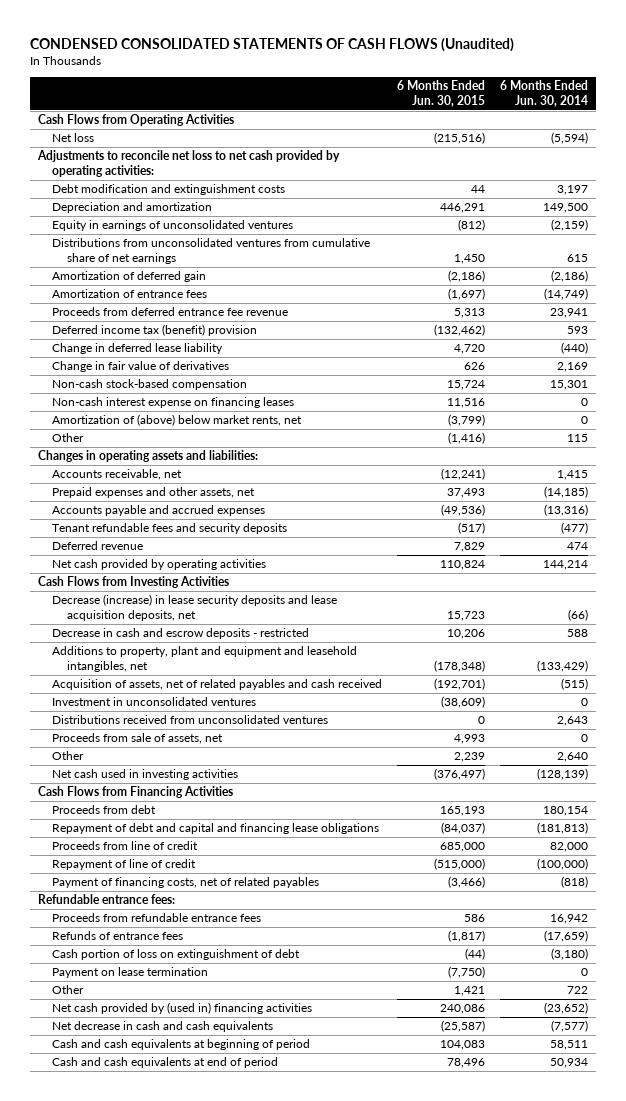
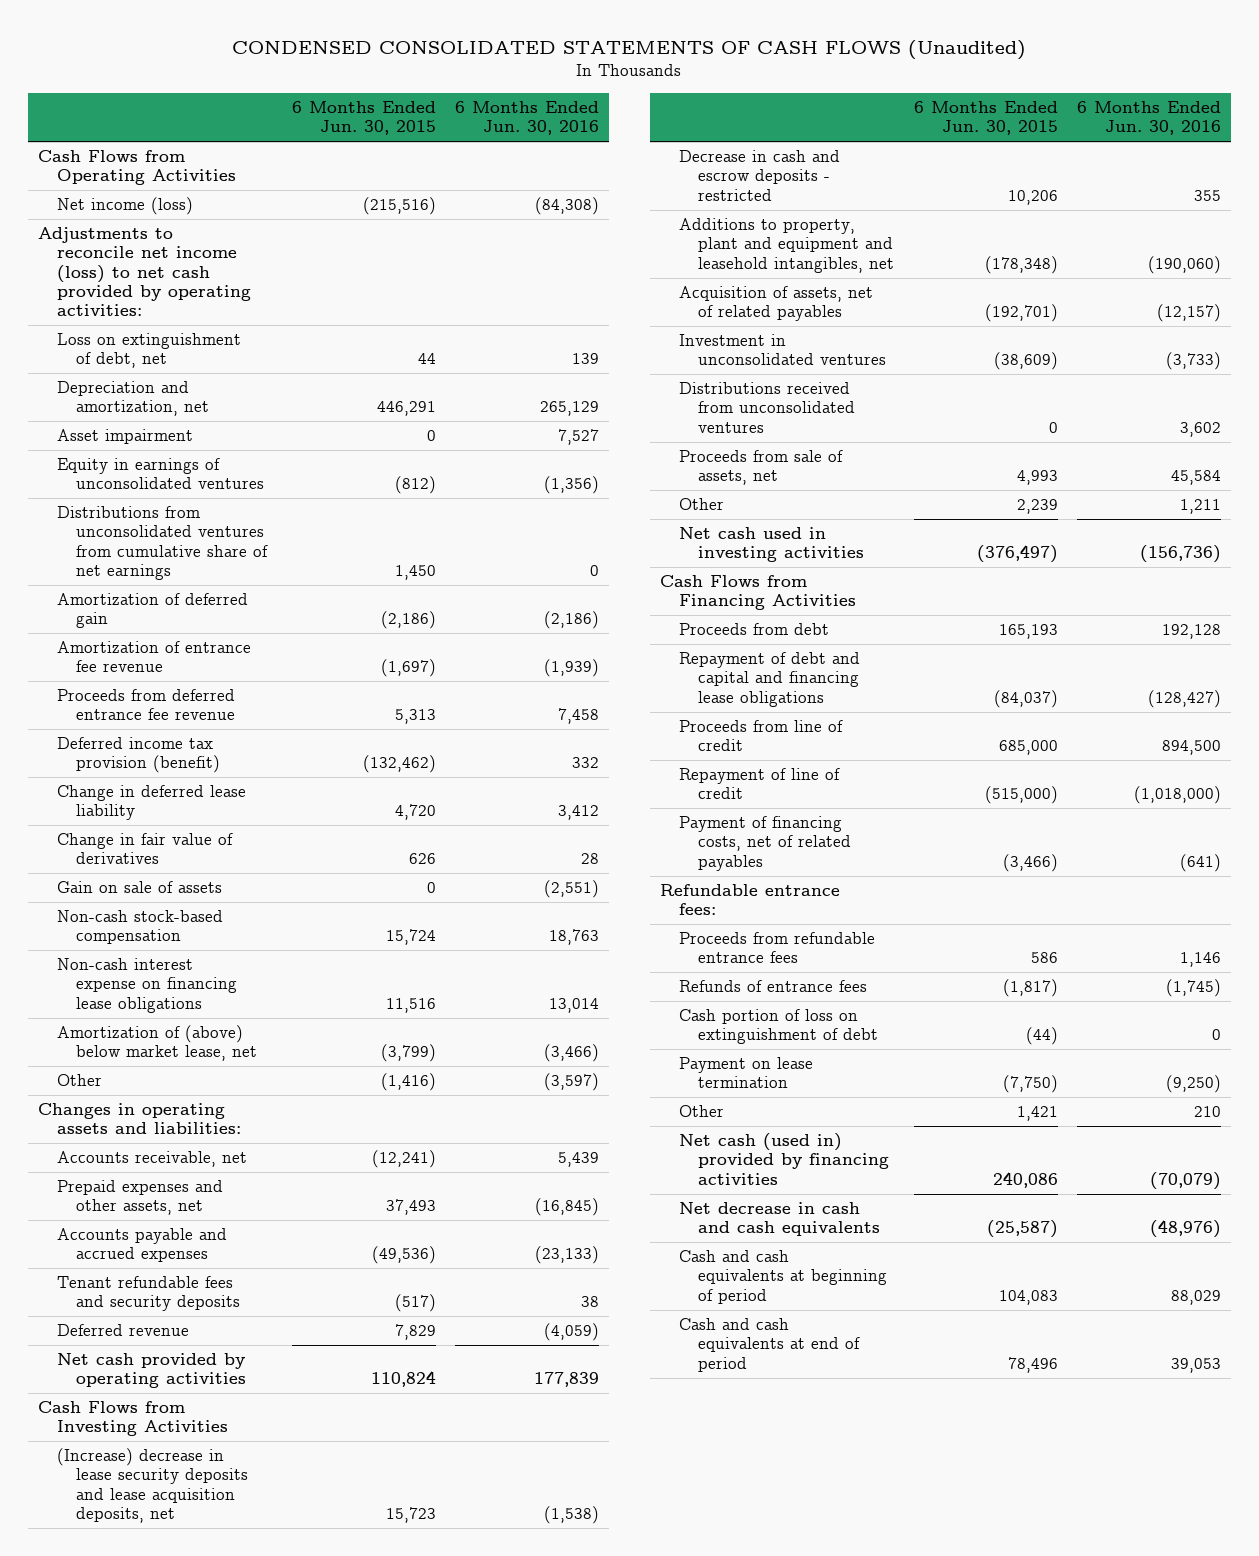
- | 6 Months Ended Jun. 30, 2015 | 6 Months Ended Jun. 30, 2014
+ | 6 Months Ended Jun. 30, 2015 | 6 Months Ended Jun. 30, 2016
- Net loss | (215,516) | (5,594)
- Adjustments to reconcile net loss to net cash provided by operating activities:
- Debt modification and extinguishment costs | 44 | 3,197
- Depreciation and amortization | 446,291 | 149,500
+ Net income (loss) | (215,516) | (84,308)
+ Adjustments to reconcile net income (loss) to net cash provided by operating activities:
+ Loss on extinguishment of debt, net | 44 | 139
+ Depreciation and amortization, net | 446,291 | 265,129
+ Asset impairment | 0 | 7,527
- Amortization of entrance fees | (1,697) | (14,749)
+ Amortization of entrance fee revenue | (1,697) | (1,939)
- Deferred income tax (benefit) provision | (132,462) | 593
+ Deferred income tax provision (benefit) | (132,462) | 332
+ Gain on sale of assets | 0 | (2,551)
- Non-cash interest expense on financing leases | 11,516 | 0
- Amortization of (above) below market rents, net | (3,799) | 0
+ Non-cash interest expense on financing lease obligations | 11,516 | 13,014
+ Amortization of (above) below market lease, net | (3,799) | (3,466)
- Decrease (increase) in lease security deposits and lease acquisition deposits, net | 15,723 | (66)
+ (Increase) decrease in lease security deposits and lease acquisition deposits, net | 15,723 | (1,538)
- Acquisition of assets, net of related payables and cash received | (192,701) | (515)
+ Acquisition of assets, net of related payables | (192,701) | (12,157)
- Net cash provided by (used in) financing activities | 240,086 | (23,652)
+ Net cash (used in) provided by financing activities | 240,086 | (70,079)

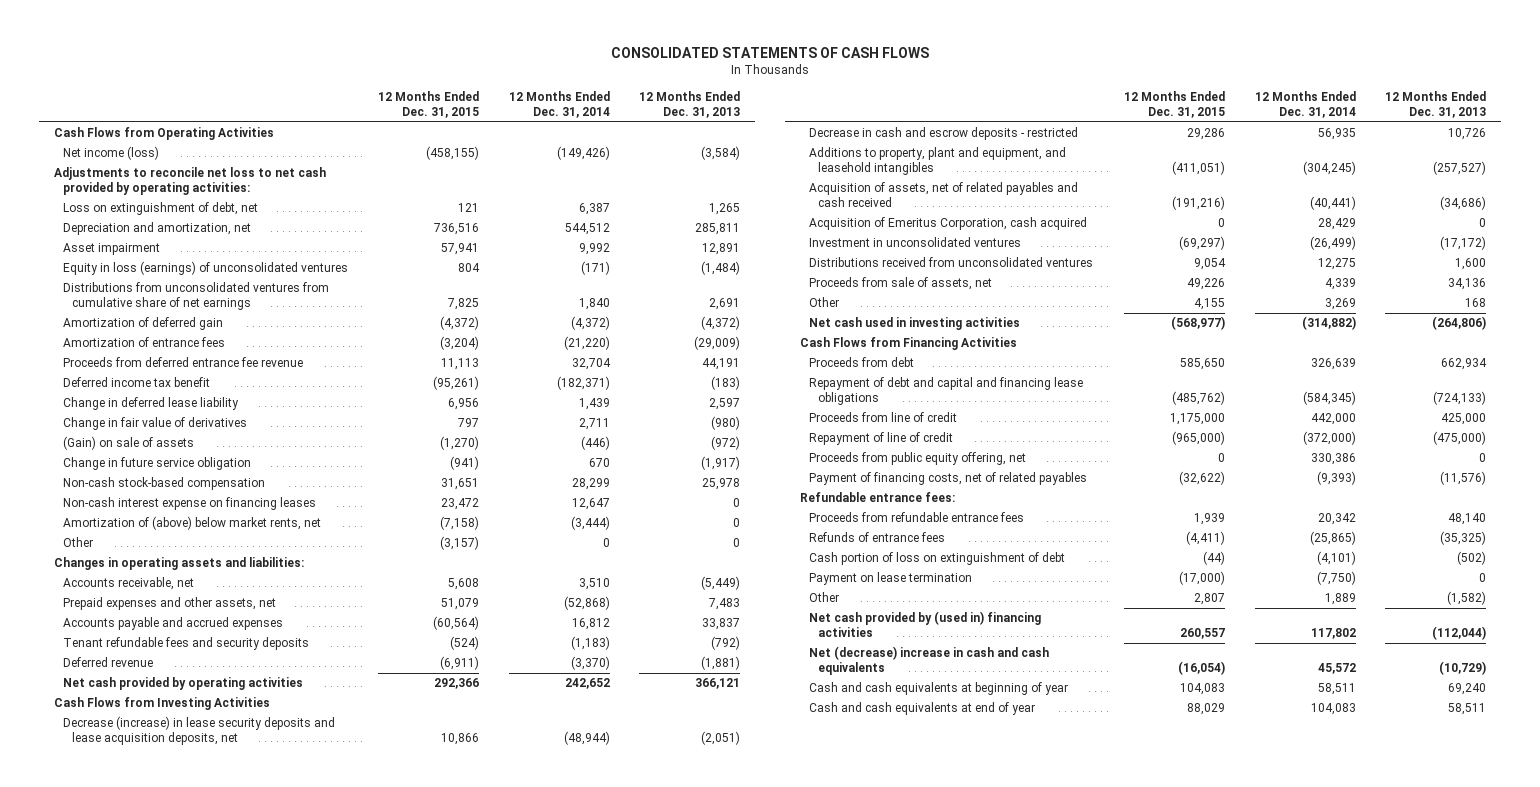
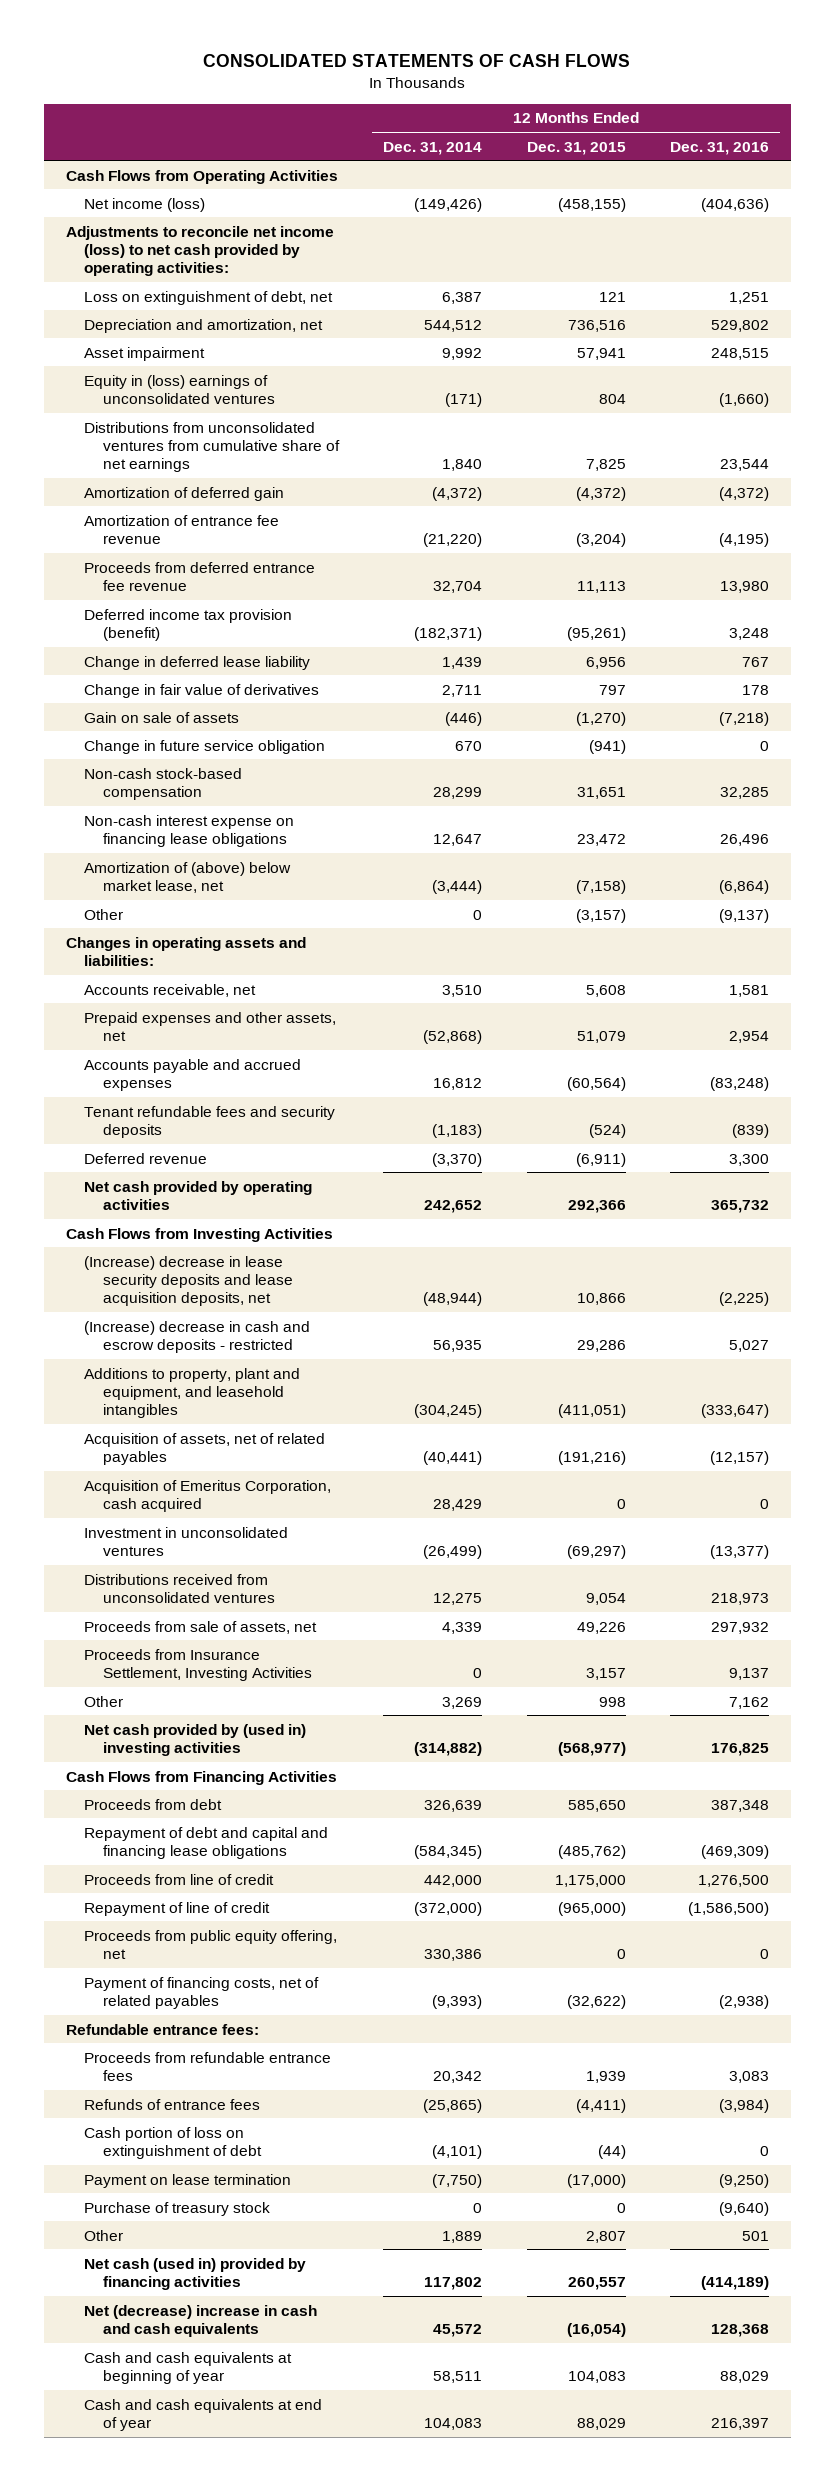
- | 12 Months Ended Dec. 31, 2015 | 12 Months Ended Dec. 31, 2014 | 12 Months Ended Dec. 31, 2013
+ | 12 Months Ended Dec. 31, 2014 | 12 Months Ended Dec. 31, 2015 | 12 Months Ended Dec. 31, 2016
- Adjustments to reconcile net loss to net cash provided by operating activities:
+ Adjustments to reconcile net income (loss) to net cash provided by operating activities:
- Equity in loss (earnings) of unconsolidated ventures | 804 | (171) | (1,484)
+ Equity in (loss) earnings of unconsolidated ventures | (171) | 804 | (1,660)
- Amortization of entrance fees | (3,204) | (21,220) | (29,009)
+ Amortization of entrance fee revenue | (21,220) | (3,204) | (4,195)
- Deferred income tax benefit | (95,261) | (182,371) | (183)
+ Deferred income tax provision (benefit) | (182,371) | (95,261) | 3,248
- (Gain) on sale of assets | (1,270) | (446) | (972)
+ Gain on sale of assets | (446) | (1,270) | (7,218)
- Non-cash interest expense on financing leases | 23,472 | 12,647 | 0
- Amortization of (above) below market rents, net | (7,158) | (3,444) | 0
+ Non-cash interest expense on financing lease obligations | 12,647 | 23,472 | 26,496
+ Amortization of (above) below market lease, net | (3,444) | (7,158) | (6,864)
- Decrease (increase) in lease security deposits and lease acquisition deposits, net | 10,866 | (48,944) | (2,051)
- Decrease in cash and escrow deposits - restricted | 29,286 | 56,935 | 10,726
+ (Increase) decrease in lease security deposits and lease acquisition deposits, net | (48,944) | 10,866 | (2,225)
+ (Increase) decrease in cash and escrow deposits - restricted | 56,935 | 29,286 | 5,027
- Acquisition of assets, net of related payables and cash received | (191,216) | (40,441) | (34,686)
+ Acquisition of assets, net of related payables | (40,441) | (191,216) | (12,157)
- Other | 4,155 | 3,269 | 168
- Net cash used in investing activities | (568,977) | (314,882) | (264,806)
+ Proceeds from Insurance Settlement, Investing Activities | 0 | 3,157 | 9,137
+ Other | 3,269 | 998 | 7,162
+ Net cash provided by (used in) investing activities | (314,882) | (568,977) | 176,825
+ Purchase of treasury stock | 0 | 0 | (9,640)
- Net cash provided by (used in) financing activities | 260,557 | 117,802 | (112,044)
+ Net cash (used in) provided by financing activities | 117,802 | 260,557 | (414,189)

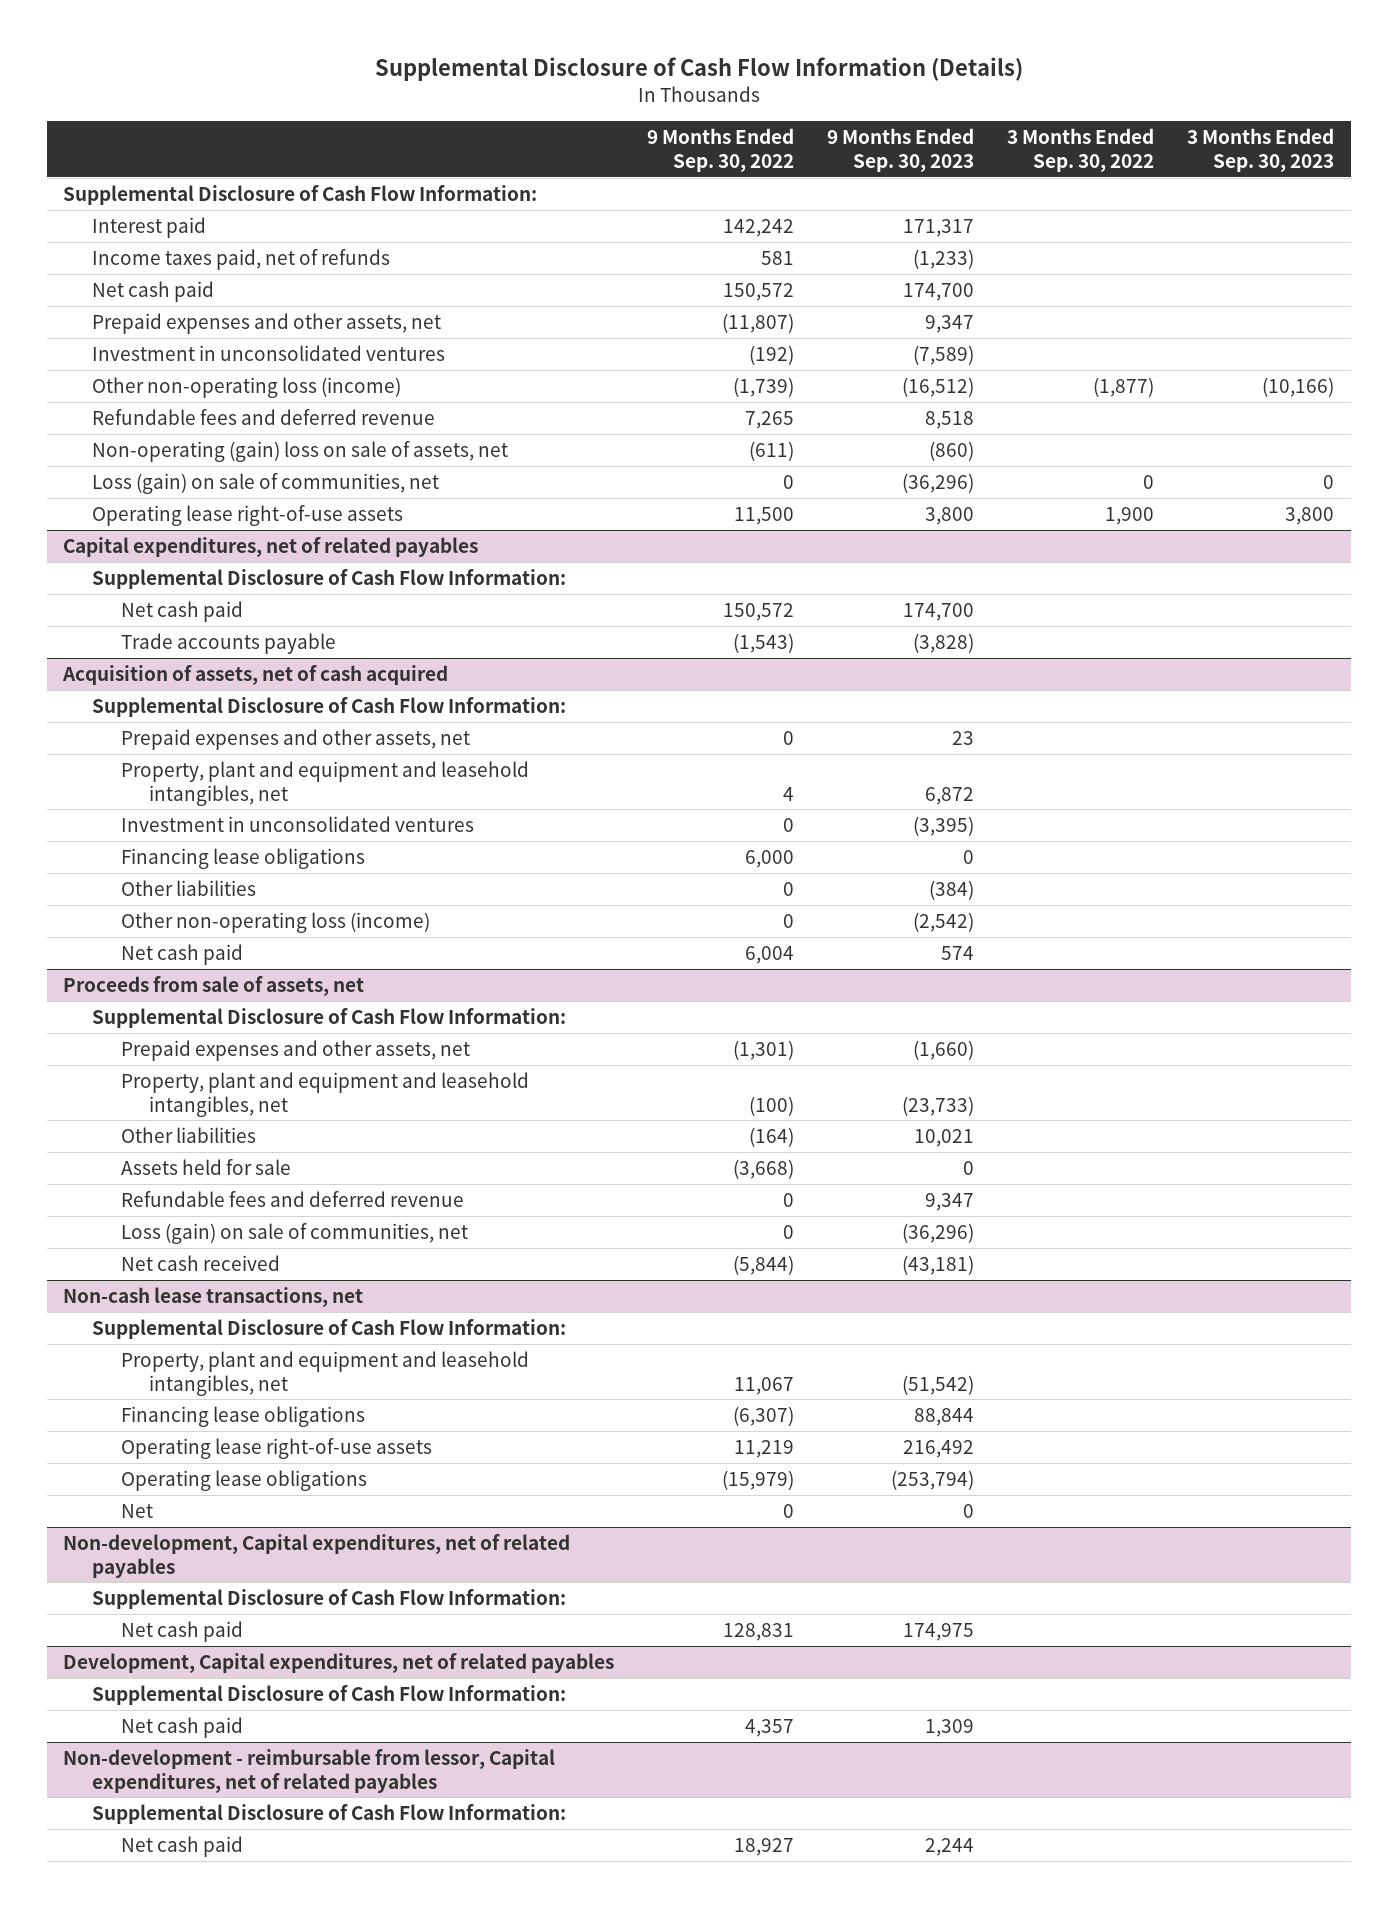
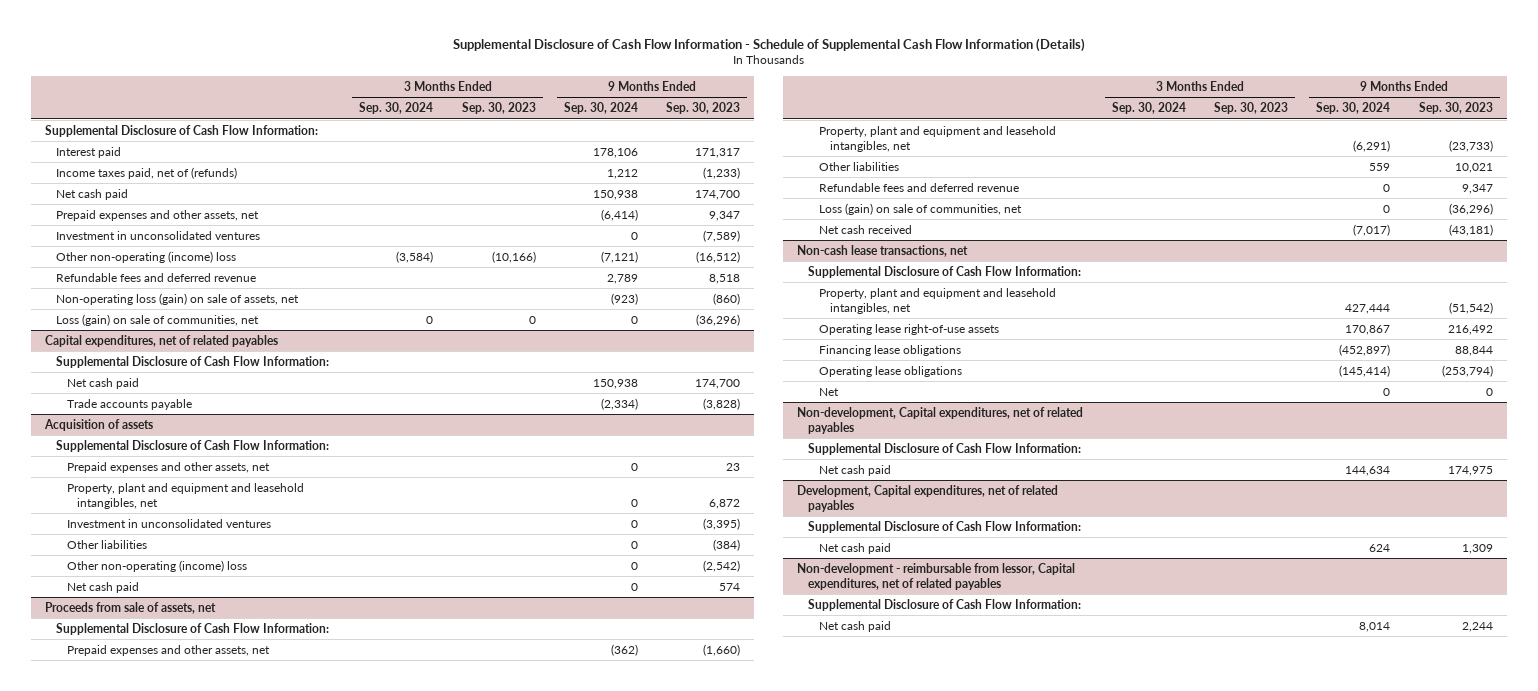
- Supplemental Disclosure of Cash Flow Information (Details)
+ Supplemental Disclosure of Cash Flow Information - Schedule of Supplemental Cash Flow Information (Details)
- | 9 Months Ended Sep. 30, 2022 | 9 Months Ended Sep. 30, 2023 | 3 Months Ended Sep. 30, 2022 | 3 Months Ended Sep. 30, 2023
+ | 3 Months Ended Sep. 30, 2024 | 3 Months Ended Sep. 30, 2023 | 9 Months Ended Sep. 30, 2024 | 9 Months Ended Sep. 30, 2023
- Income taxes paid, net of refunds | 581 | (1,233) | |
+ Income taxes paid, net of (refunds) | | | 1,212 | (1,233)
- Other non-operating loss (income) | (1,739) | (16,512) | (1,877) | (10,166)
+ Other non-operating (income) loss | (3,584) | (10,166) | (7,121) | (16,512)
- Non-operating (gain) loss on sale of assets, net | (611) | (860) | |
+ Non-operating loss (gain) on sale of assets, net | | | (923) | (860)
- Operating lease right-of-use assets | 11,500 | 3,800 | 1,900 | 3,800
- Acquisition of assets, net of cash acquired
+ Acquisition of assets
- Financing lease obligations | 6,000 | 0 | |
- Other non-operating loss (income) | 0 | (2,542) | |
+ Other non-operating (income) loss | | | 0 | (2,542)
@ Proceeds from sale of assets, net
- Assets held for sale | (3,668) | 0 | |
@ Non-cash lease transactions, net
moved down: Financing lease obligations | | | (452,897) | 88,844

